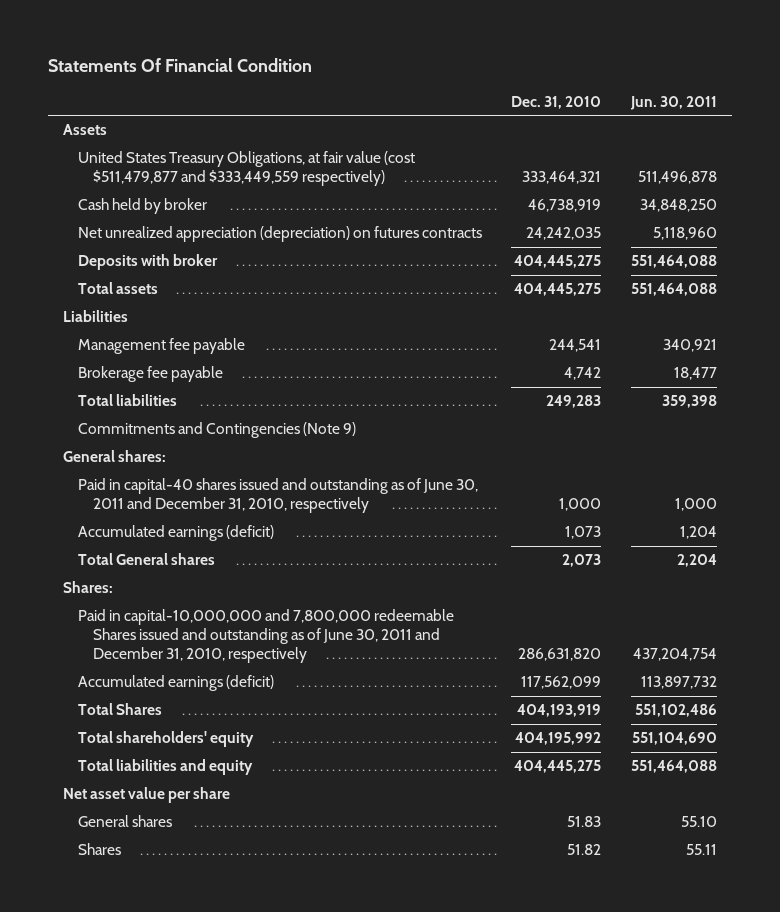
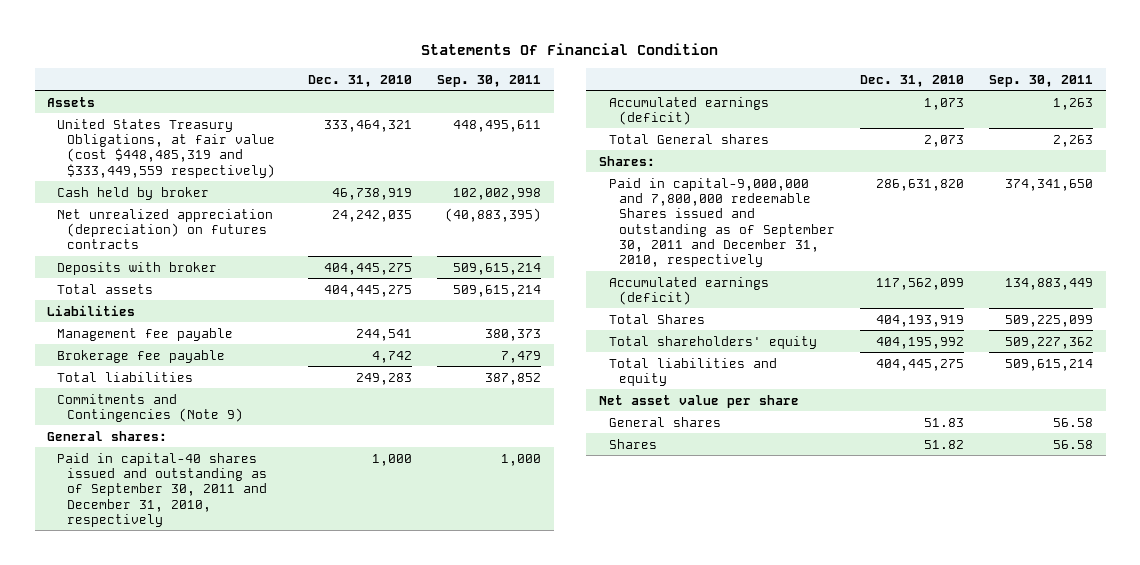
- | Dec. 31, 2010 | Jun. 30, 2011
+ | Dec. 31, 2010 | Sep. 30, 2011
- United States Treasury Obligations, at fair value (cost $511,479,877 and $333,449,559 respectively) | 333,464,321 | 511,496,878
+ United States Treasury Obligations, at fair value (cost $448,485,319 and $333,449,559 respectively) | 333,464,321 | 448,495,611
- Paid in capital-40 shares issued and outstanding as of June 30, 2011 and December 31, 2010, respectively | 1,000 | 1,000
+ Paid in capital-40 shares issued and outstanding as of September 30, 2011 and December 31, 2010, respectively | 1,000 | 1,000
- Paid in capital-10,000,000 and 7,800,000 redeemable Shares issued and outstanding as of June 30, 2011 and December 31, 2010, respectively | 286,631,820 | 437,204,754
+ Paid in capital-9,000,000 and 7,800,000 redeemable Shares issued and outstanding as of September 30, 2011 and December 31, 2010, respectively | 286,631,820 | 374,341,650

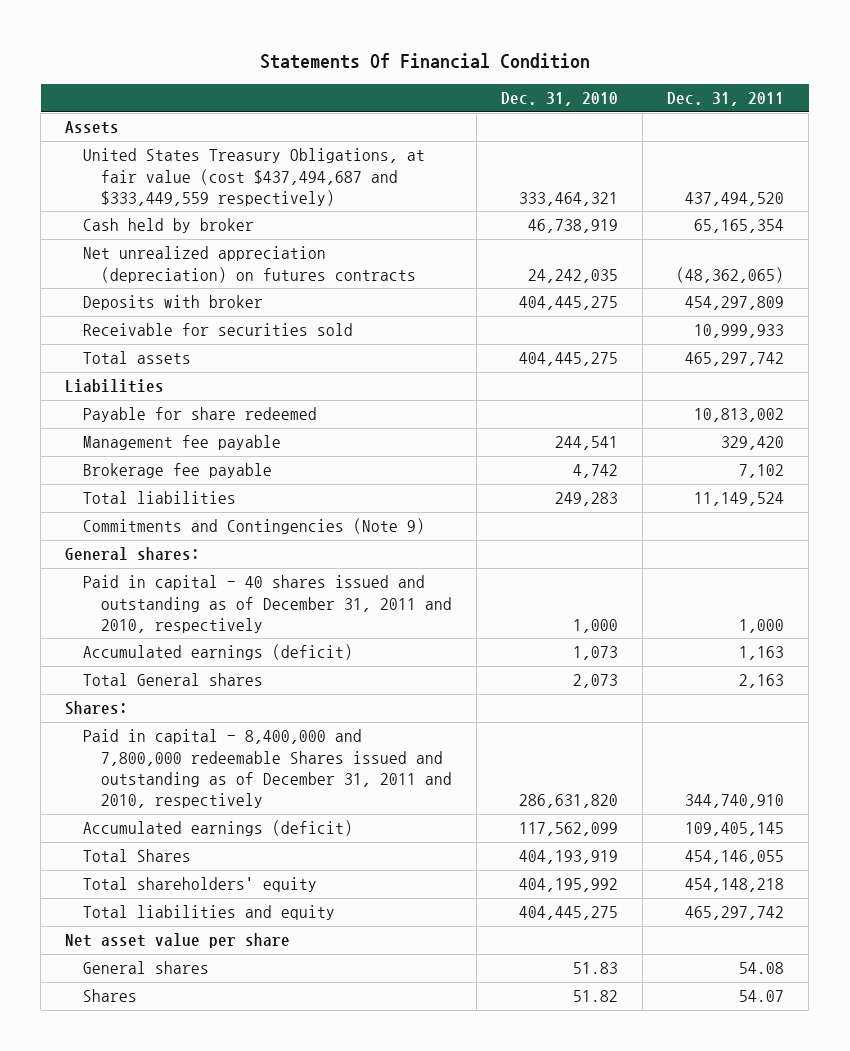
- | Dec. 31, 2010 | Sep. 30, 2011
+ | Dec. 31, 2010 | Dec. 31, 2011
- United States Treasury Obligations, at fair value (cost $448,485,319 and $333,449,559 respectively) | 333,464,321 | 448,495,611
+ United States Treasury Obligations, at fair value (cost $437,494,687 and $333,449,559 respectively) | 333,464,321 | 437,494,520
+ Receivable for securities sold | | 10,999,933
+ Payable for share redeemed | | 10,813,002
- Paid in capital-40 shares issued and outstanding as of September 30, 2011 and December 31, 2010, respectively | 1,000 | 1,000
+ Paid in capital - 40 shares issued and outstanding as of December 31, 2011 and 2010, respectively | 1,000 | 1,000
- Paid in capital-9,000,000 and 7,800,000 redeemable Shares issued and outstanding as of September 30, 2011 and December 31, 2010, respectively | 286,631,820 | 374,341,650
+ Paid in capital - 8,400,000 and 7,800,000 redeemable Shares issued and outstanding as of December 31, 2011 and 2010, respectively | 286,631,820 | 344,740,910

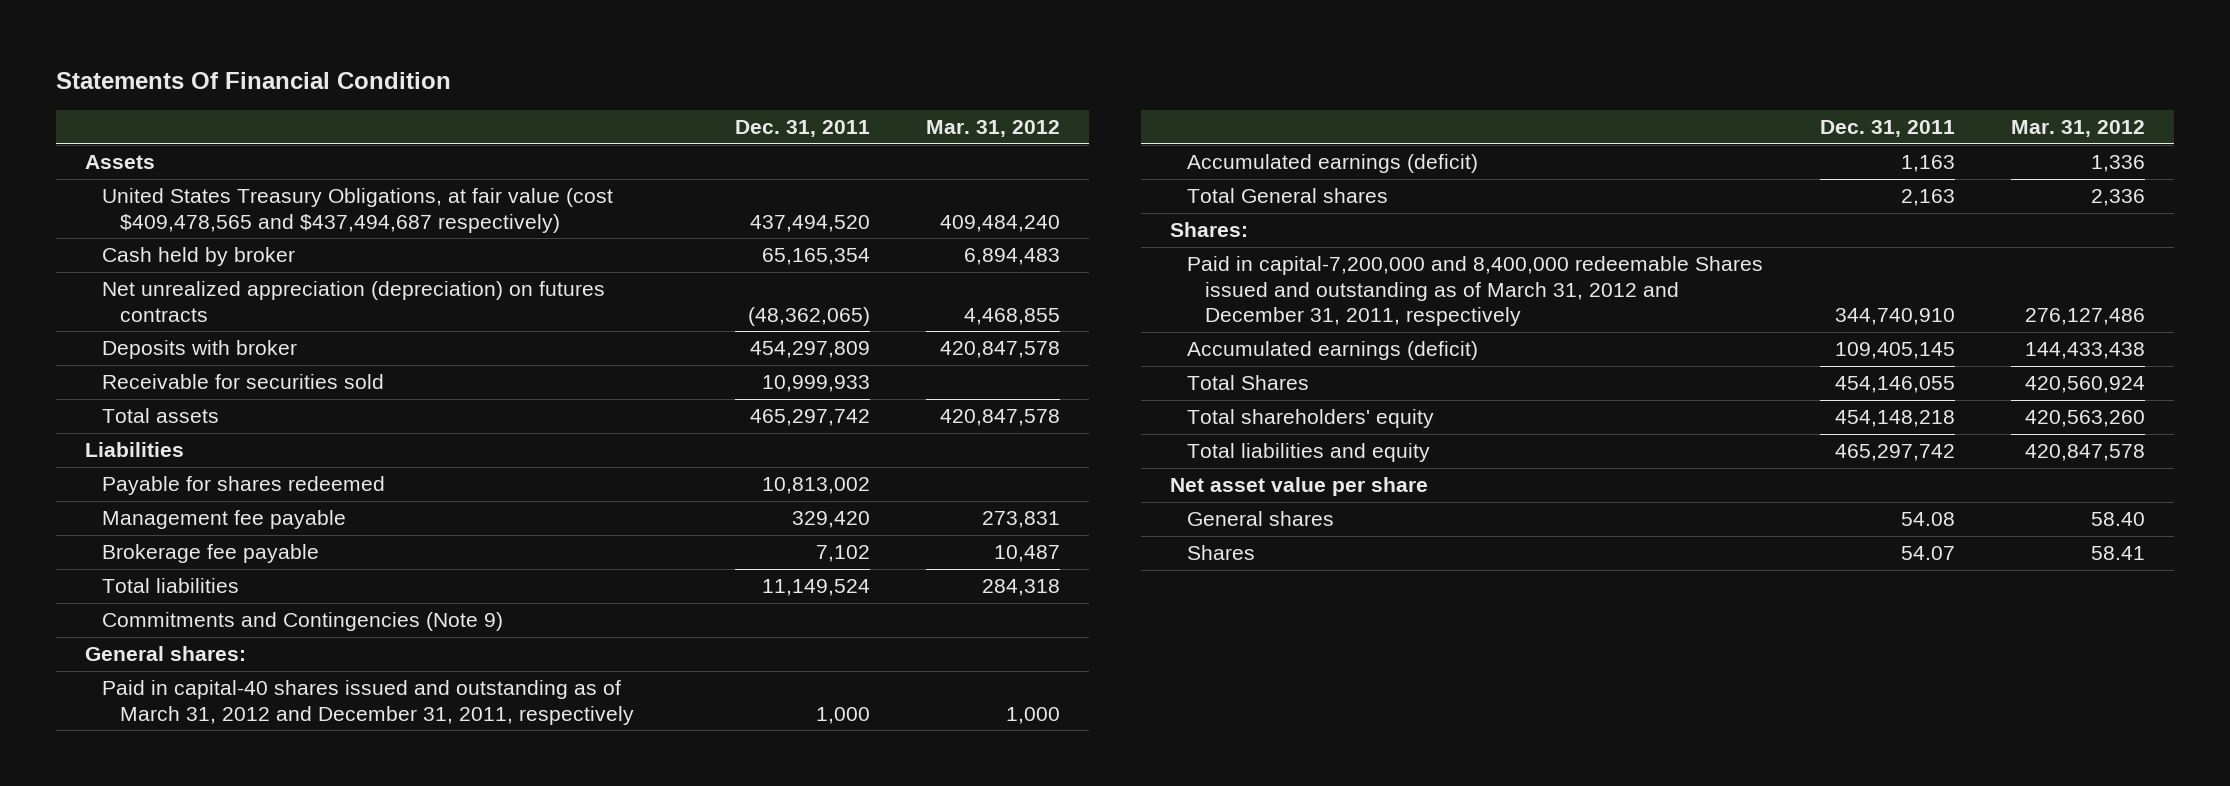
- | Dec. 31, 2010 | Dec. 31, 2011
+ | Dec. 31, 2011 | Mar. 31, 2012
- United States Treasury Obligations, at fair value (cost $437,494,687 and $333,449,559 respectively) | 333,464,321 | 437,494,520
+ United States Treasury Obligations, at fair value (cost $409,478,565 and $437,494,687 respectively) | 437,494,520 | 409,484,240
- Payable for share redeemed | | 10,813,002
+ Payable for shares redeemed | 10,813,002 |
- Paid in capital - 40 shares issued and outstanding as of December 31, 2011 and 2010, respectively | 1,000 | 1,000
+ Paid in capital-40 shares issued and outstanding as of March 31, 2012 and December 31, 2011, respectively | 1,000 | 1,000
- Paid in capital - 8,400,000 and 7,800,000 redeemable Shares issued and outstanding as of December 31, 2011 and 2010, respectively | 286,631,820 | 344,740,910
+ Paid in capital-7,200,000 and 8,400,000 redeemable Shares issued and outstanding as of March 31, 2012 and December 31, 2011, respectively | 344,740,910 | 276,127,486

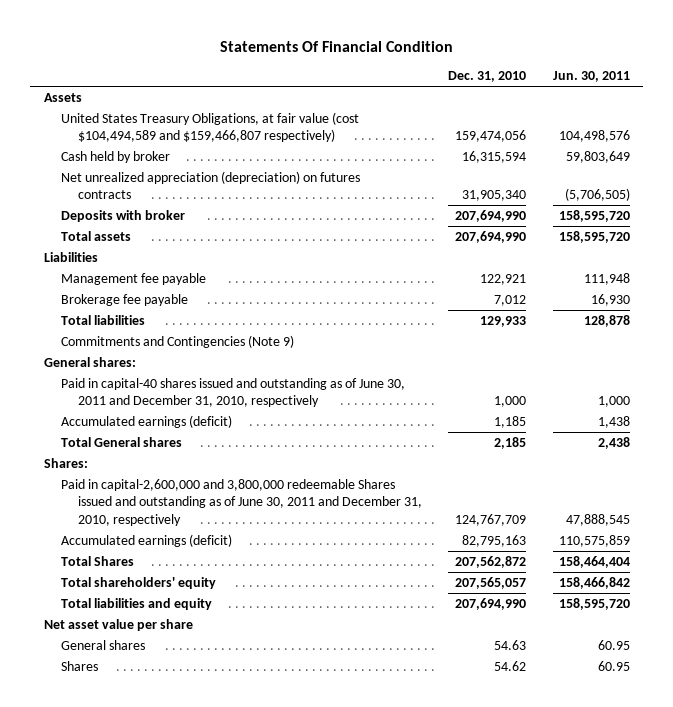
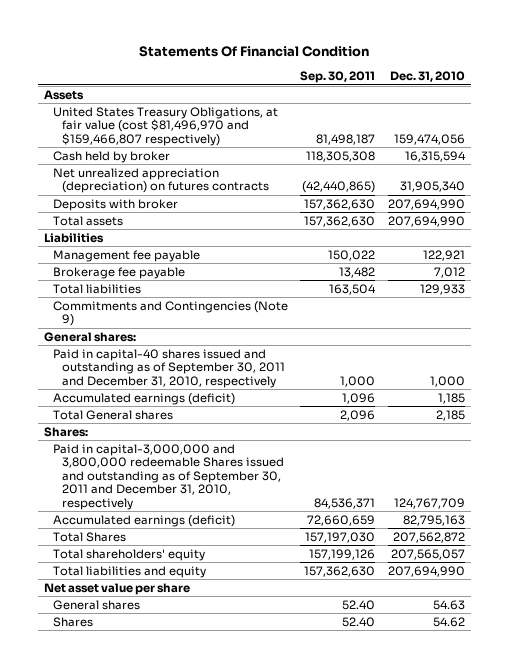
- | Dec. 31, 2010 | Jun. 30, 2011
+ | Sep. 30, 2011 | Dec. 31, 2010
- United States Treasury Obligations, at fair value (cost $104,494,589 and $159,466,807 respectively) | 159,474,056 | 104,498,576
+ United States Treasury Obligations, at fair value (cost $81,496,970 and $159,466,807 respectively) | 81,498,187 | 159,474,056
- Paid in capital-40 shares issued and outstanding as of June 30, 2011 and December 31, 2010, respectively | 1,000 | 1,000
+ Paid in capital-40 shares issued and outstanding as of September 30, 2011 and December 31, 2010, respectively | 1,000 | 1,000
- Paid in capital-2,600,000 and 3,800,000 redeemable Shares issued and outstanding as of June 30, 2011 and December 31, 2010, respectively | 124,767,709 | 47,888,545
+ Paid in capital-3,000,000 and 3,800,000 redeemable Shares issued and outstanding as of September 30, 2011 and December 31, 2010, respectively | 84,536,371 | 124,767,709

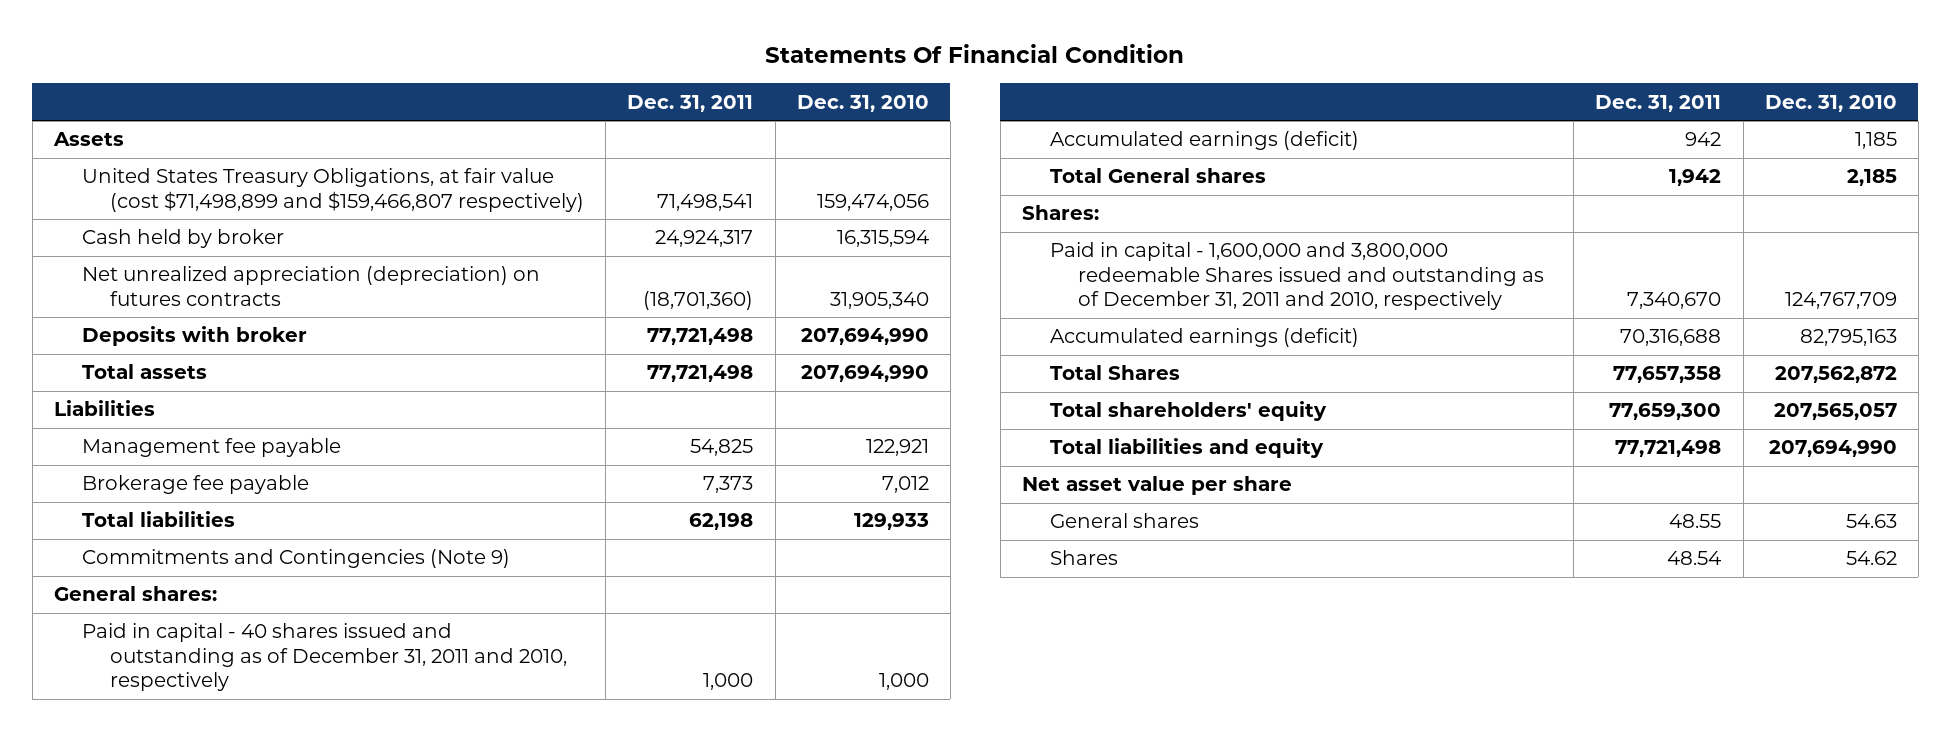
- | Sep. 30, 2011 | Dec. 31, 2010
+ | Dec. 31, 2011 | Dec. 31, 2010
- United States Treasury Obligations, at fair value (cost $81,496,970 and $159,466,807 respectively) | 81,498,187 | 159,474,056
+ United States Treasury Obligations, at fair value (cost $71,498,899 and $159,466,807 respectively) | 71,498,541 | 159,474,056
- Paid in capital-40 shares issued and outstanding as of September 30, 2011 and December 31, 2010, respectively | 1,000 | 1,000
+ Paid in capital - 40 shares issued and outstanding as of December 31, 2011 and 2010, respectively | 1,000 | 1,000
- Paid in capital-3,000,000 and 3,800,000 redeemable Shares issued and outstanding as of September 30, 2011 and December 31, 2010, respectively | 84,536,371 | 124,767,709
+ Paid in capital - 1,600,000 and 3,800,000 redeemable Shares issued and outstanding as of December 31, 2011 and 2010, respectively | 7,340,670 | 124,767,709

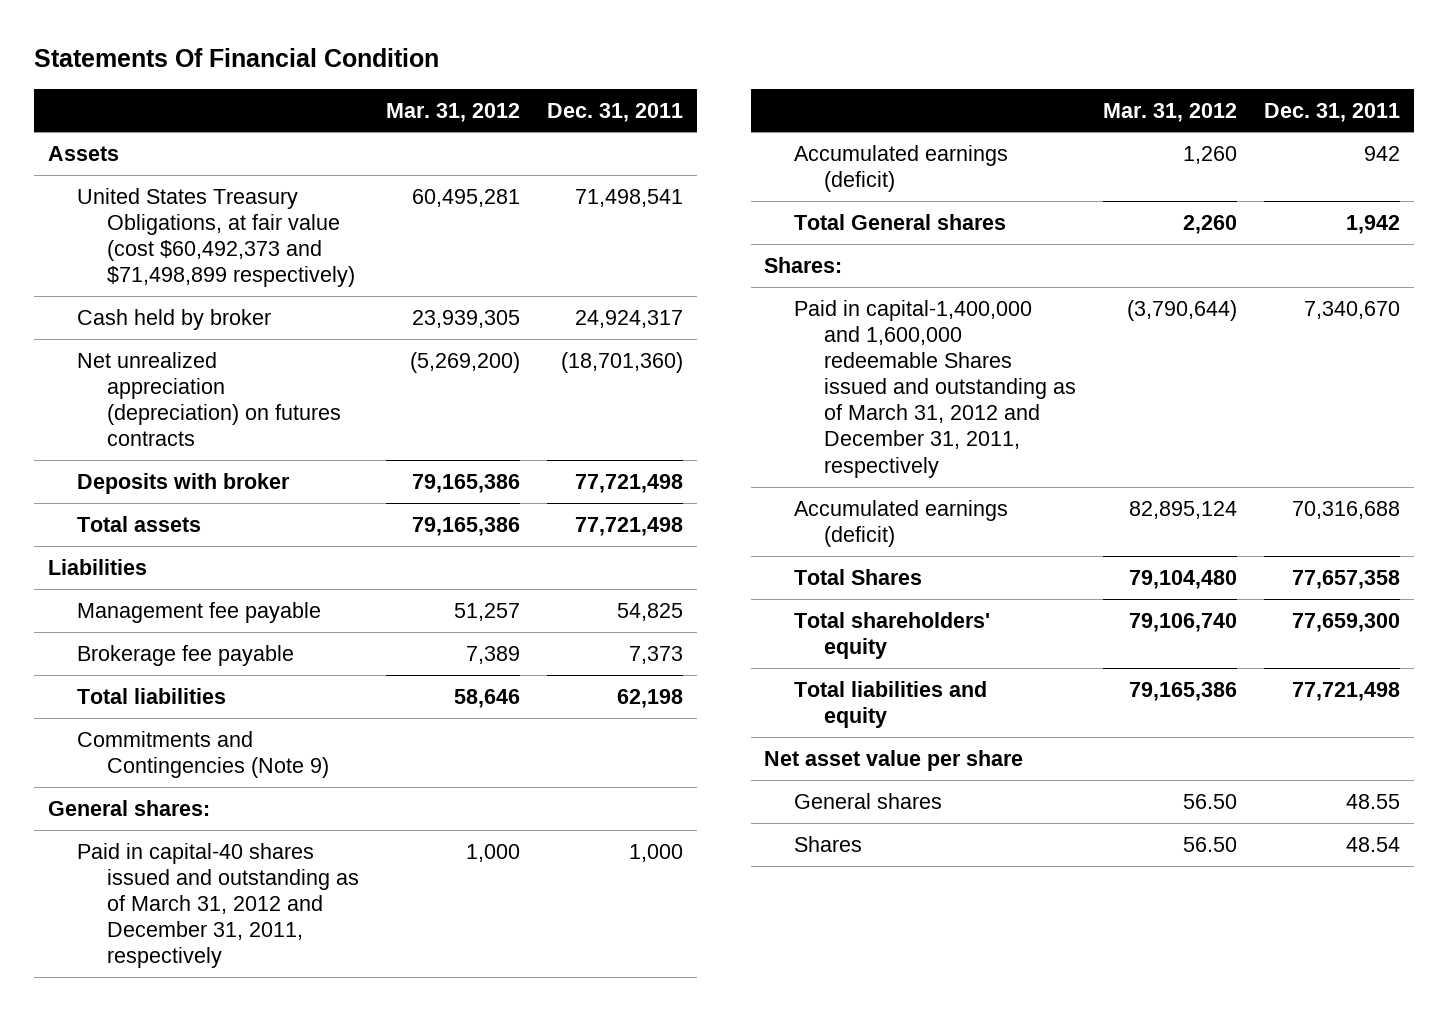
- | Dec. 31, 2011 | Dec. 31, 2010
+ | Mar. 31, 2012 | Dec. 31, 2011
- United States Treasury Obligations, at fair value (cost $71,498,899 and $159,466,807 respectively) | 71,498,541 | 159,474,056
+ United States Treasury Obligations, at fair value (cost $60,492,373 and $71,498,899 respectively) | 60,495,281 | 71,498,541
- Paid in capital - 40 shares issued and outstanding as of December 31, 2011 and 2010, respectively | 1,000 | 1,000
+ Paid in capital-40 shares issued and outstanding as of March 31, 2012 and December 31, 2011, respectively | 1,000 | 1,000
- Paid in capital - 1,600,000 and 3,800,000 redeemable Shares issued and outstanding as of December 31, 2011 and 2010, respectively | 7,340,670 | 124,767,709
+ Paid in capital-1,400,000 and 1,600,000 redeemable Shares issued and outstanding as of March 31, 2012 and December 31, 2011, respectively | (3,790,644) | 7,340,670

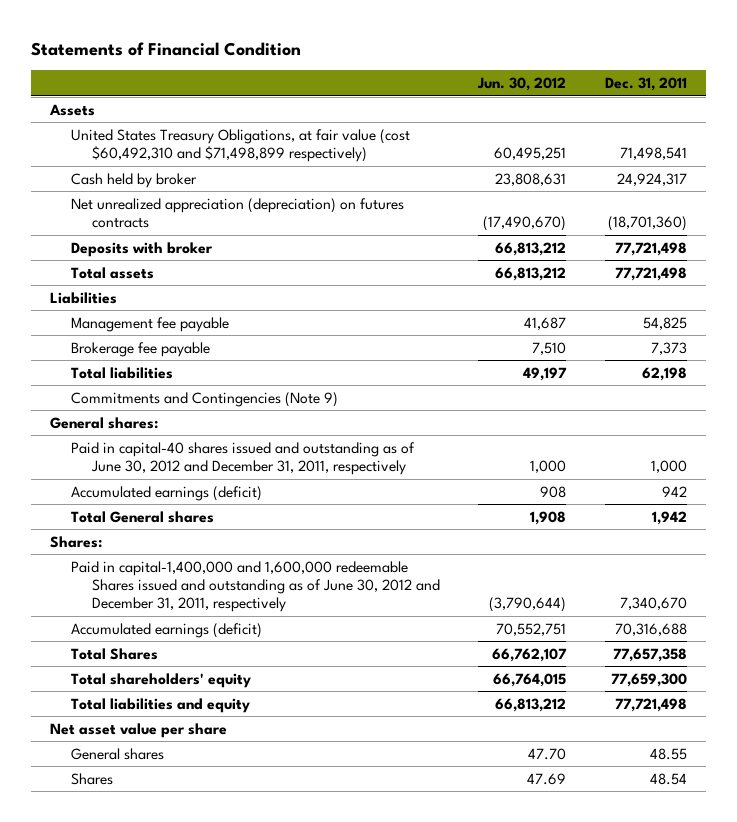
- Statements Of Financial Condition
+ Statements of Financial Condition
- | Mar. 31, 2012 | Dec. 31, 2011
+ | Jun. 30, 2012 | Dec. 31, 2011
- United States Treasury Obligations, at fair value (cost $60,492,373 and $71,498,899 respectively) | 60,495,281 | 71,498,541
+ United States Treasury Obligations, at fair value (cost $60,492,310 and $71,498,899 respectively) | 60,495,251 | 71,498,541
- Paid in capital-40 shares issued and outstanding as of March 31, 2012 and December 31, 2011, respectively | 1,000 | 1,000
+ Paid in capital-40 shares issued and outstanding as of June 30, 2012 and December 31, 2011, respectively | 1,000 | 1,000
- Paid in capital-1,400,000 and 1,600,000 redeemable Shares issued and outstanding as of March 31, 2012 and December 31, 2011, respectively | (3,790,644) | 7,340,670
+ Paid in capital-1,400,000 and 1,600,000 redeemable Shares issued and outstanding as of June 30, 2012 and December 31, 2011, respectively | (3,790,644) | 7,340,670

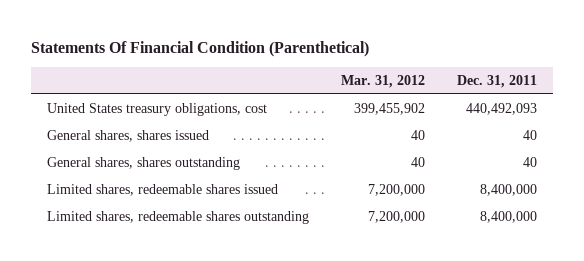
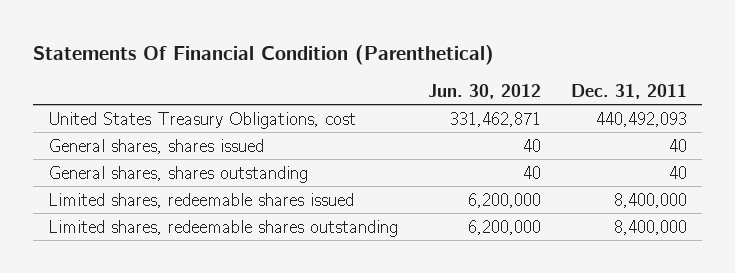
- | Mar. 31, 2012 | Dec. 31, 2011
+ | Jun. 30, 2012 | Dec. 31, 2011
- United States treasury obligations, cost | 399,455,902 | 440,492,093
+ United States Treasury Obligations, cost | 331,462,871 | 440,492,093

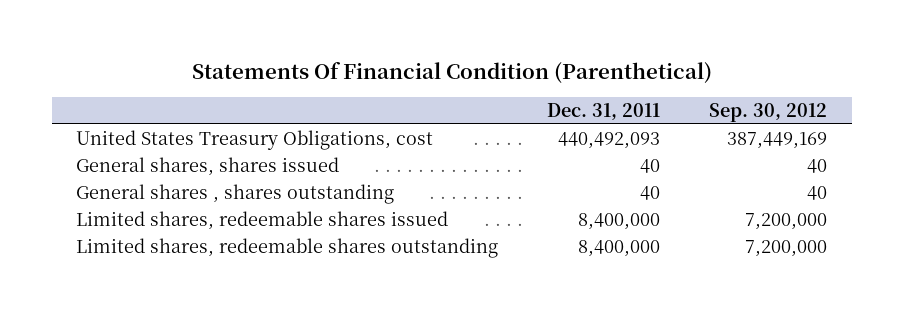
- | Jun. 30, 2012 | Dec. 31, 2011
+ | Dec. 31, 2011 | Sep. 30, 2012
- General shares, shares outstanding | 40 | 40
+ General shares , shares outstanding | 40 | 40

